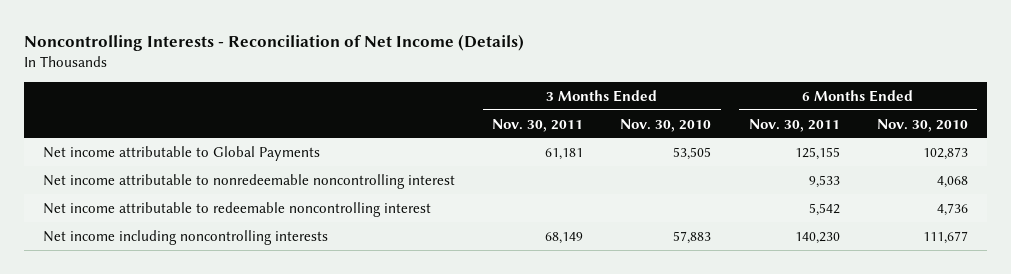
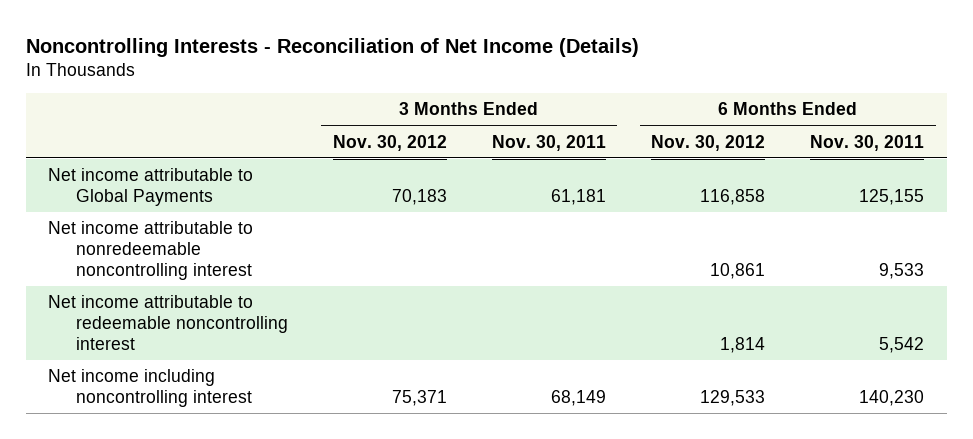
- | 3 Months Ended Nov. 30, 2011 | 3 Months Ended Nov. 30, 2010 | 6 Months Ended Nov. 30, 2011 | 6 Months Ended Nov. 30, 2010
+ | 3 Months Ended Nov. 30, 2012 | 3 Months Ended Nov. 30, 2011 | 6 Months Ended Nov. 30, 2012 | 6 Months Ended Nov. 30, 2011
- Net income including noncontrolling interests | 68,149 | 57,883 | 140,230 | 111,677
+ Net income including noncontrolling interest | 75,371 | 68,149 | 129,533 | 140,230

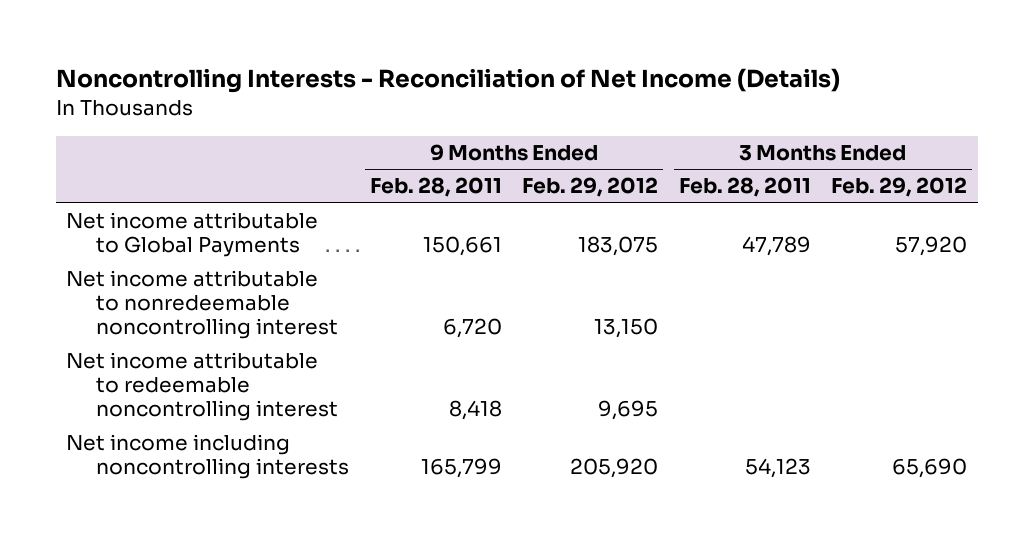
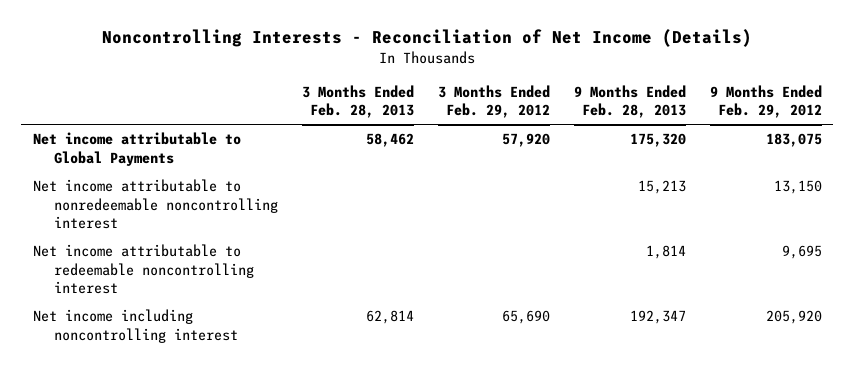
- | 9 Months Ended Feb. 28, 2011 | 9 Months Ended Feb. 29, 2012 | 3 Months Ended Feb. 28, 2011 | 3 Months Ended Feb. 29, 2012
+ | 3 Months Ended Feb. 28, 2013 | 3 Months Ended Feb. 29, 2012 | 9 Months Ended Feb. 28, 2013 | 9 Months Ended Feb. 29, 2012
- Net income including noncontrolling interests | 165,799 | 205,920 | 54,123 | 65,690
+ Net income including noncontrolling interest | 62,814 | 65,690 | 192,347 | 205,920

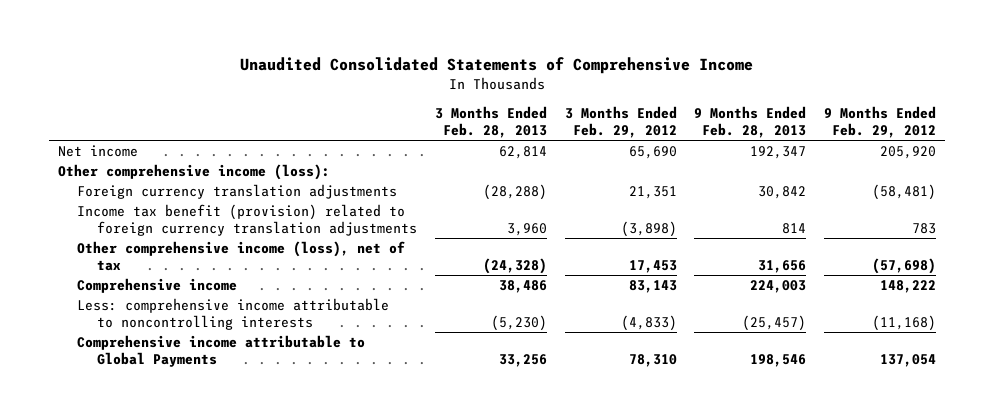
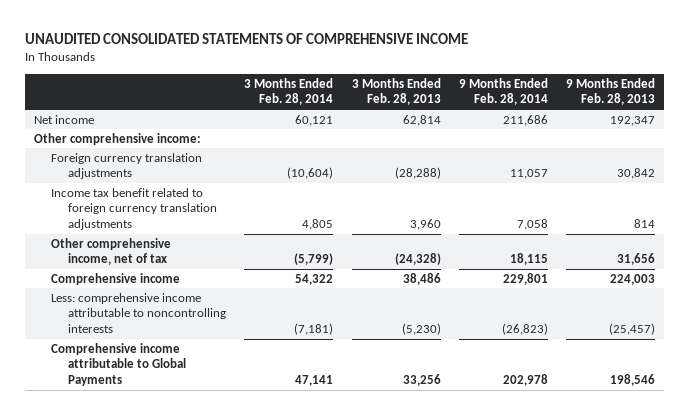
- Unaudited Consolidated Statements of Comprehensive Income
+ UNAUDITED CONSOLIDATED STATEMENTS OF COMPREHENSIVE INCOME
- | 3 Months Ended Feb. 28, 2013 | 3 Months Ended Feb. 29, 2012 | 9 Months Ended Feb. 28, 2013 | 9 Months Ended Feb. 29, 2012
+ | 3 Months Ended Feb. 28, 2014 | 3 Months Ended Feb. 28, 2013 | 9 Months Ended Feb. 28, 2014 | 9 Months Ended Feb. 28, 2013
- Other comprehensive income (loss):
+ Other comprehensive income:
- Income tax benefit (provision) related to foreign currency translation adjustments | 3,960 | (3,898) | 814 | 783
- Other comprehensive income (loss), net of tax | (24,328) | 17,453 | 31,656 | (57,698)
+ Income tax benefit related to foreign currency translation adjustments | 4,805 | 3,960 | 7,058 | 814
+ Other comprehensive income, net of tax | (5,799) | (24,328) | 18,115 | 31,656

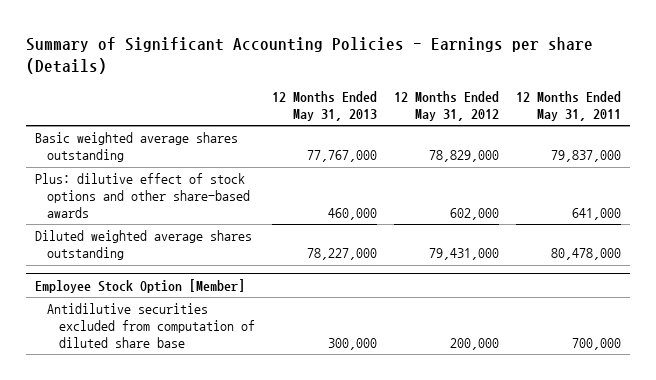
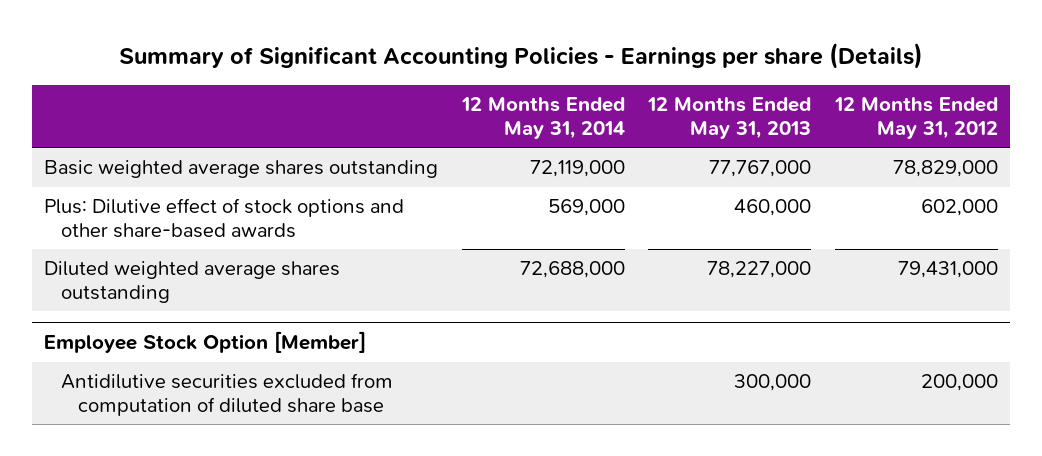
- | 12 Months Ended May 31, 2013 | 12 Months Ended May 31, 2012 | 12 Months Ended May 31, 2011
+ | 12 Months Ended May 31, 2014 | 12 Months Ended May 31, 2013 | 12 Months Ended May 31, 2012
- Plus: dilutive effect of stock options and other share-based awards | 460,000 | 602,000 | 641,000
+ Plus: Dilutive effect of stock options and other share-based awards | 569,000 | 460,000 | 602,000

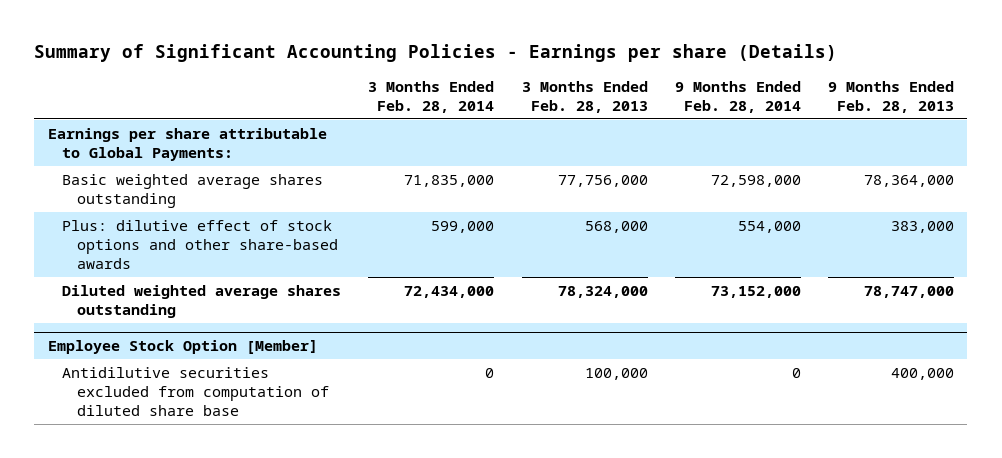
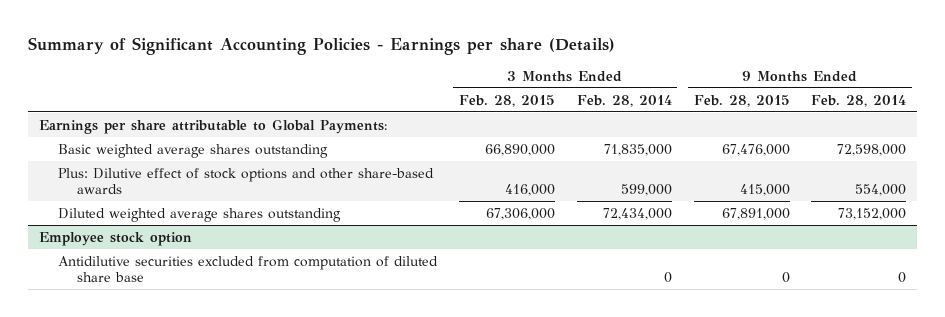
- | 3 Months Ended Feb. 28, 2014 | 3 Months Ended Feb. 28, 2013 | 9 Months Ended Feb. 28, 2014 | 9 Months Ended Feb. 28, 2013
+ | 3 Months Ended Feb. 28, 2015 | 3 Months Ended Feb. 28, 2014 | 9 Months Ended Feb. 28, 2015 | 9 Months Ended Feb. 28, 2014
- Plus: dilutive effect of stock options and other share-based awards | 599,000 | 568,000 | 554,000 | 383,000
+ Plus: Dilutive effect of stock options and other share-based awards | 416,000 | 599,000 | 415,000 | 554,000
- Employee Stock Option [Member]
+ Employee stock option

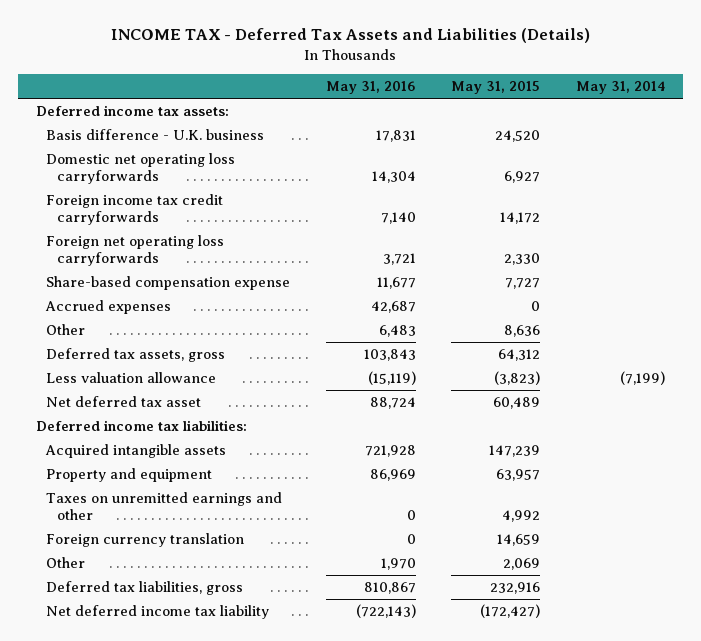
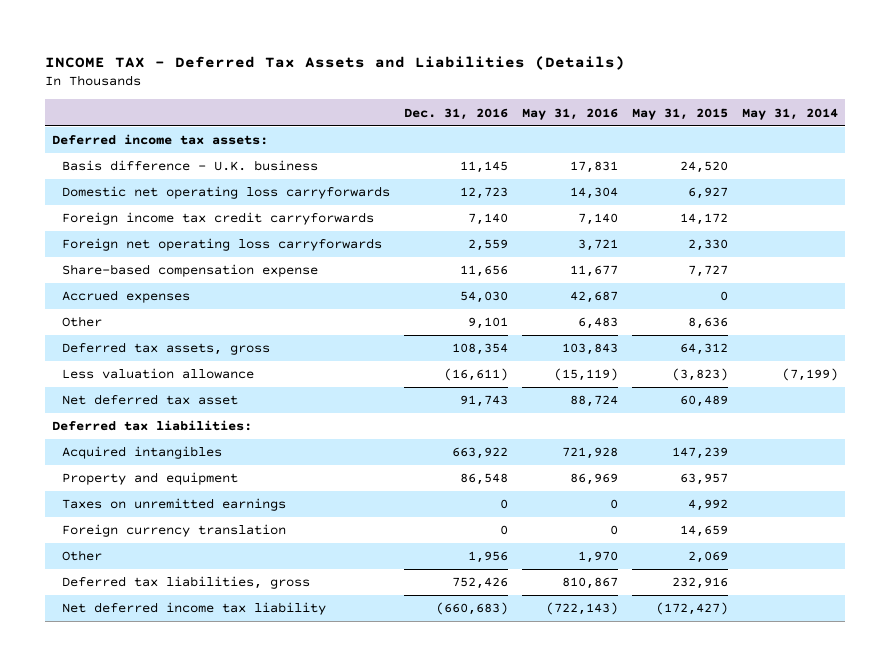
- | May 31, 2016 | May 31, 2015 | May 31, 2014
+ | Dec. 31, 2016 | May 31, 2016 | May 31, 2015 | May 31, 2014
- Deferred income tax liabilities:
- Acquired intangible assets | 721,928 | 147,239 |
+ Deferred tax liabilities:
+ Acquired intangibles | 663,922 | 721,928 | 147,239 |
- Taxes on unremitted earnings and other | 0 | 4,992 |
+ Taxes on unremitted earnings | 0 | 0 | 4,992 |

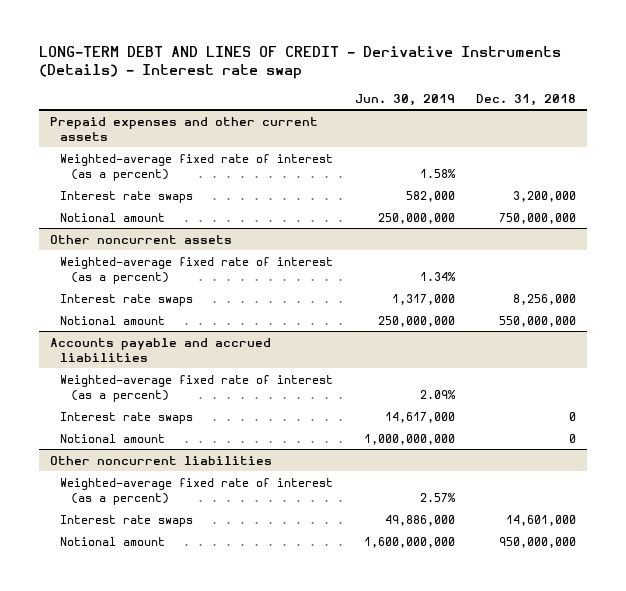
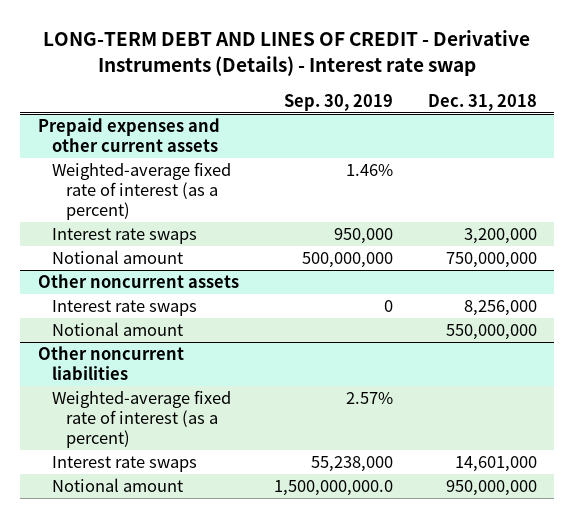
- | Jun. 30, 2019 | Dec. 31, 2018
+ | Sep. 30, 2019 | Dec. 31, 2018
@ Other noncurrent assets
- Weighted-average fixed rate of interest (as a percent) | 1.34% |
- Accounts payable and accrued liabilities
- Weighted-average fixed rate of interest (as a percent) | 2.09% |
- Interest rate swaps | 14,617,000 | 0
- Notional amount | 1,000,000,000 | 0

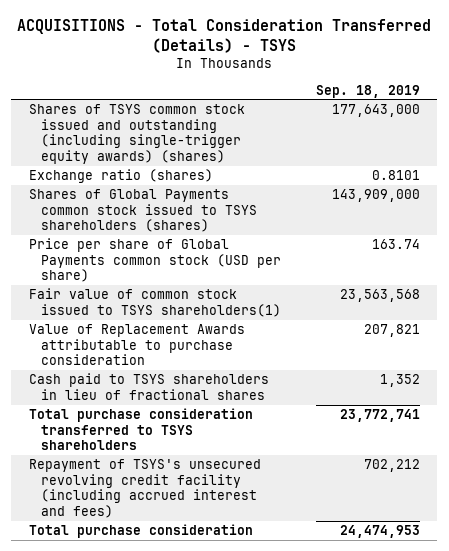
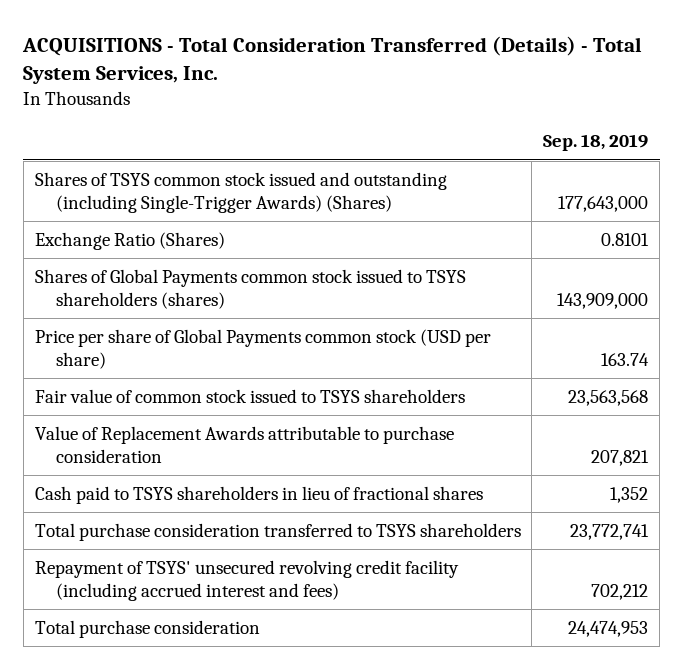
- ACQUISITIONS - Total Consideration Transferred (Details) - TSYS
+ ACQUISITIONS - Total Consideration Transferred (Details) - Total System Services, Inc.
- Shares of TSYS common stock issued and outstanding (including single-trigger equity awards) (shares) | 177,643,000
- Exchange ratio (shares) | 0.8101
+ Shares of TSYS common stock issued and outstanding (including Single-Trigger Awards) (Shares) | 177,643,000
+ Exchange Ratio (Shares) | 0.8101
- Fair value of common stock issued to TSYS shareholders(1) | 23,563,568
+ Fair value of common stock issued to TSYS shareholders | 23,563,568
- Repayment of TSYS's unsecured revolving credit facility (including accrued interest and fees) | 702,212
+ Repayment of TSYS' unsecured revolving credit facility (including accrued interest and fees) | 702,212

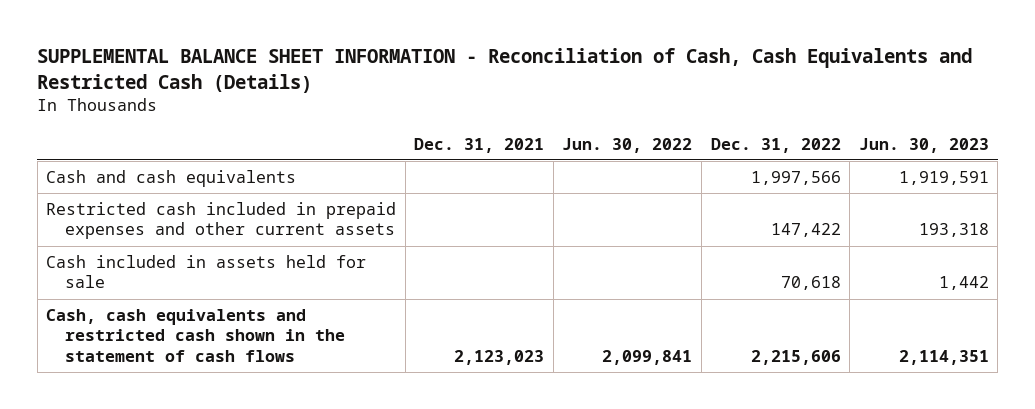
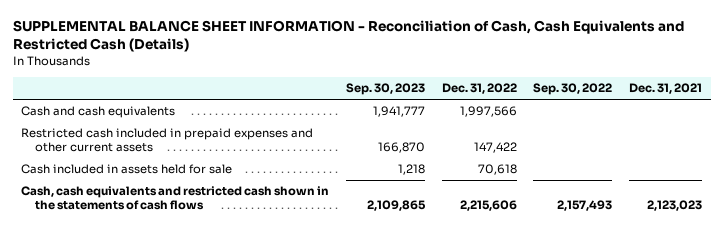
- | Dec. 31, 2021 | Jun. 30, 2022 | Dec. 31, 2022 | Jun. 30, 2023
+ | Sep. 30, 2023 | Dec. 31, 2022 | Sep. 30, 2022 | Dec. 31, 2021
- Cash, cash equivalents and restricted cash shown in the statement of cash flows | 2,123,023 | 2,099,841 | 2,215,606 | 2,114,351
+ Cash, cash equivalents and restricted cash shown in the statements of cash flows | 2,109,865 | 2,215,606 | 2,157,493 | 2,123,023

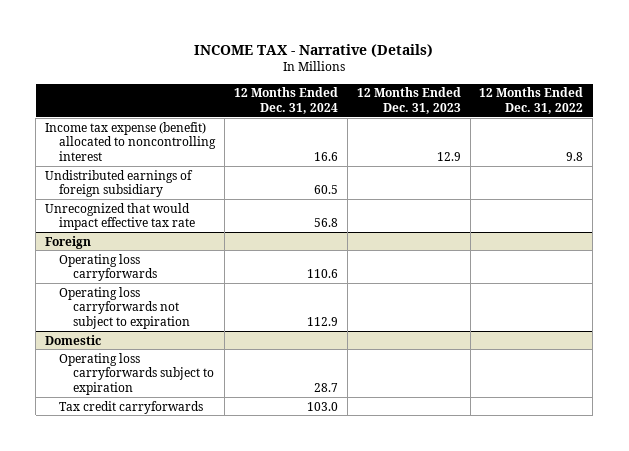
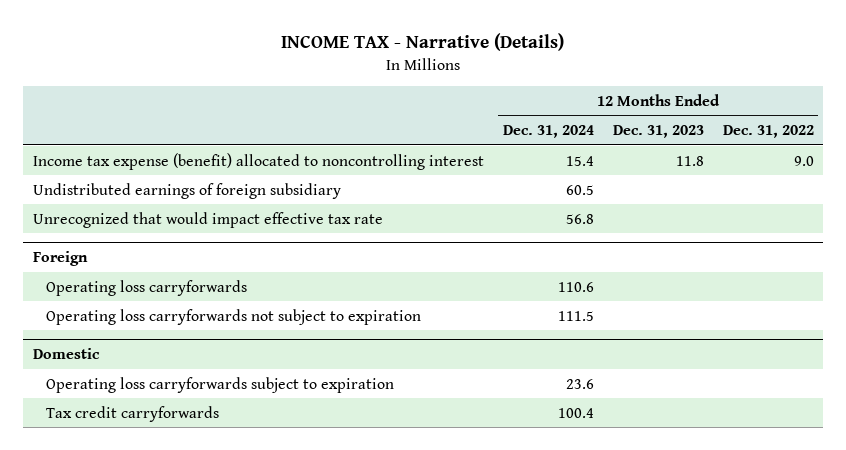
- Income tax expense (benefit) allocated to noncontrolling interest | 16.6 | 12.9 | 9.8
+ Income tax expense (benefit) allocated to noncontrolling interest | 15.4 | 11.8 | 9.0
@ Foreign
- Operating loss carryforwards not subject to expiration | 112.9 | |
+ Operating loss carryforwards not subject to expiration | 111.5 | |
@ Domestic
- Operating loss carryforwards subject to expiration | 28.7 | |
- Tax credit carryforwards | 103.0 | |
+ Operating loss carryforwards subject to expiration | 23.6 | |
+ Tax credit carryforwards | 100.4 | |

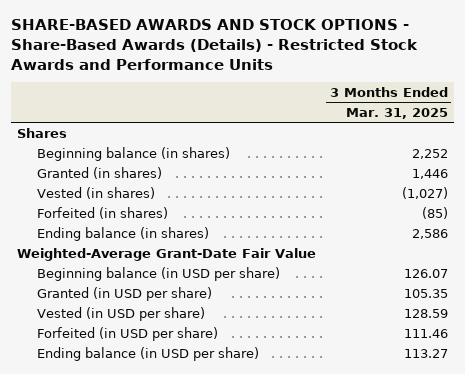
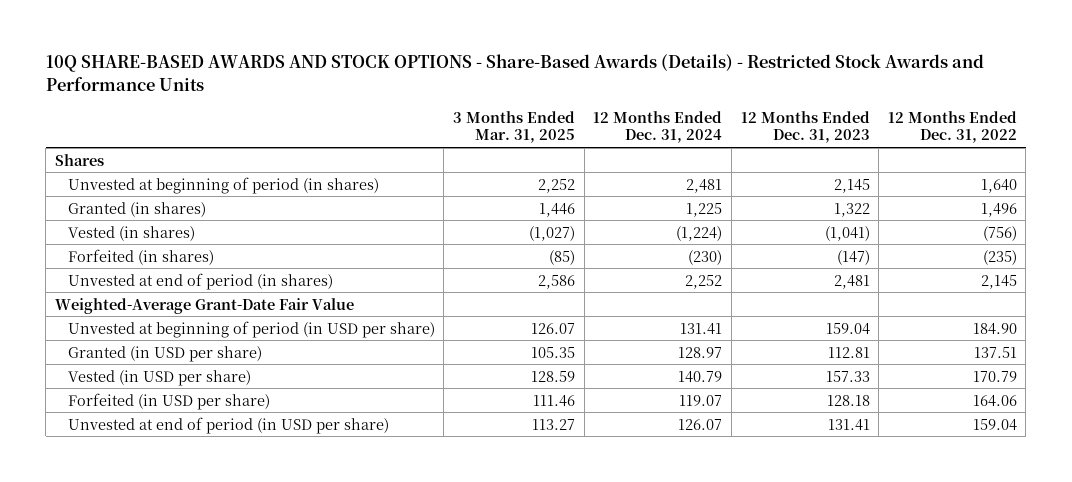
- SHARE-BASED AWARDS AND STOCK OPTIONS - Share-Based Awards (Details) - Restricted Stock Awards and Performance Units
+ 10Q SHARE-BASED AWARDS AND STOCK OPTIONS - Share-Based Awards (Details) - Restricted Stock Awards and Performance Units
- | 3 Months Ended Mar. 31, 2025
+ | 3 Months Ended Mar. 31, 2025 | 12 Months Ended Dec. 31, 2024 | 12 Months Ended Dec. 31, 2023 | 12 Months Ended Dec. 31, 2022
- Beginning balance (in shares) | 2,252
+ Unvested at beginning of period (in shares) | 2,252 | 2,481 | 2,145 | 1,640
- Ending balance (in shares) | 2,586
+ Unvested at end of period (in shares) | 2,586 | 2,252 | 2,481 | 2,145
- Beginning balance (in USD per share) | 126.07
+ Unvested at beginning of period (in USD per share) | 126.07 | 131.41 | 159.04 | 184.90
- Ending balance (in USD per share) | 113.27
+ Unvested at end of period (in USD per share) | 113.27 | 126.07 | 131.41 | 159.04

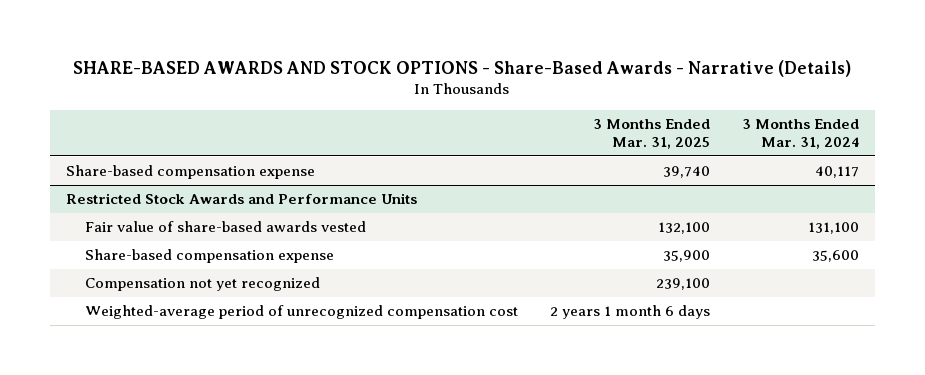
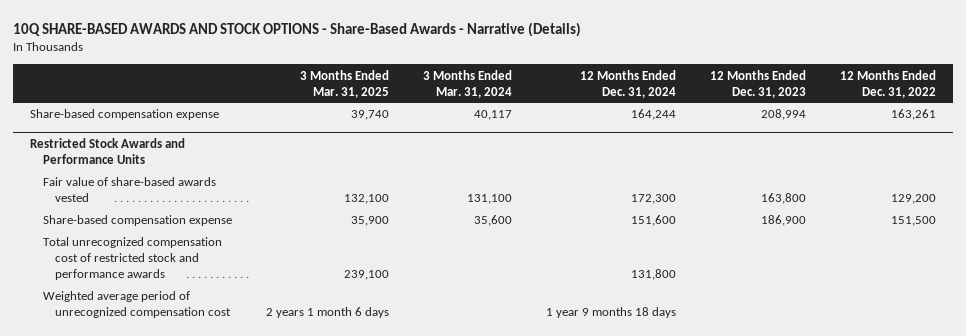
- SHARE-BASED AWARDS AND STOCK OPTIONS - Share-Based Awards - Narrative (Details)
+ 10Q SHARE-BASED AWARDS AND STOCK OPTIONS - Share-Based Awards - Narrative (Details)
- | 3 Months Ended Mar. 31, 2025 | 3 Months Ended Mar. 31, 2024
+ | 3 Months Ended Mar. 31, 2025 | 3 Months Ended Mar. 31, 2024 | 12 Months Ended Dec. 31, 2024 | 12 Months Ended Dec. 31, 2023 | 12 Months Ended Dec. 31, 2022
@ Restricted Stock Awards and Performance Units
- Compensation not yet recognized | 239,100 |
- Weighted-average period of unrecognized compensation cost | 2 years 1 month 6 days |
+ Total unrecognized compensation cost of restricted stock and performance awards | 239,100 | | 131,800 | |
+ Weighted average period of unrecognized compensation cost | 2 years 1 month 6 days | | 1 year 9 months 18 days | |

